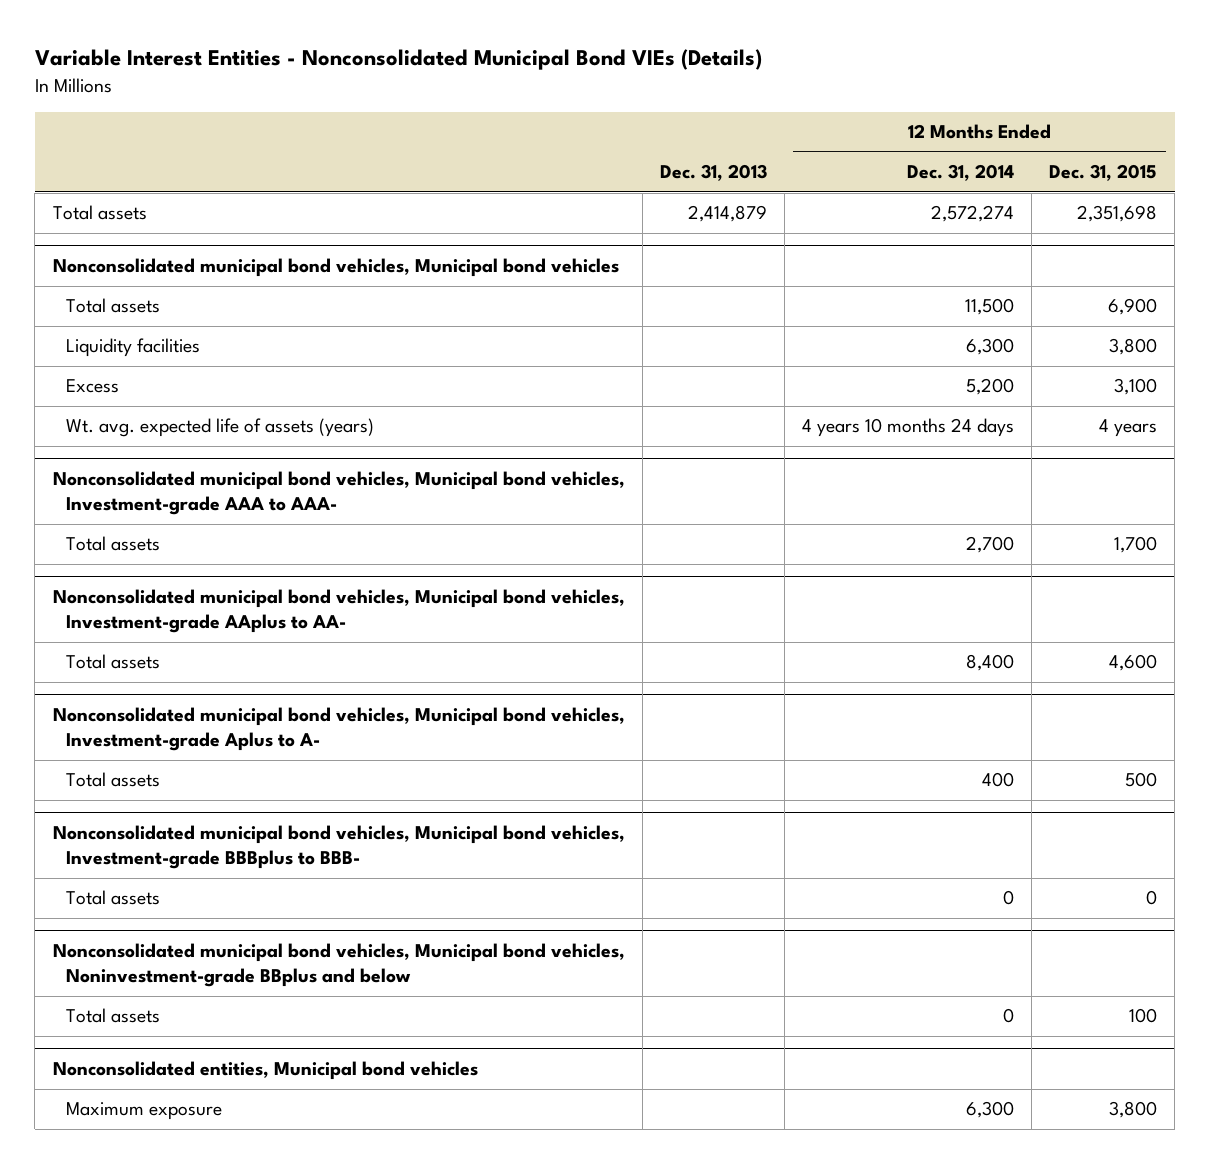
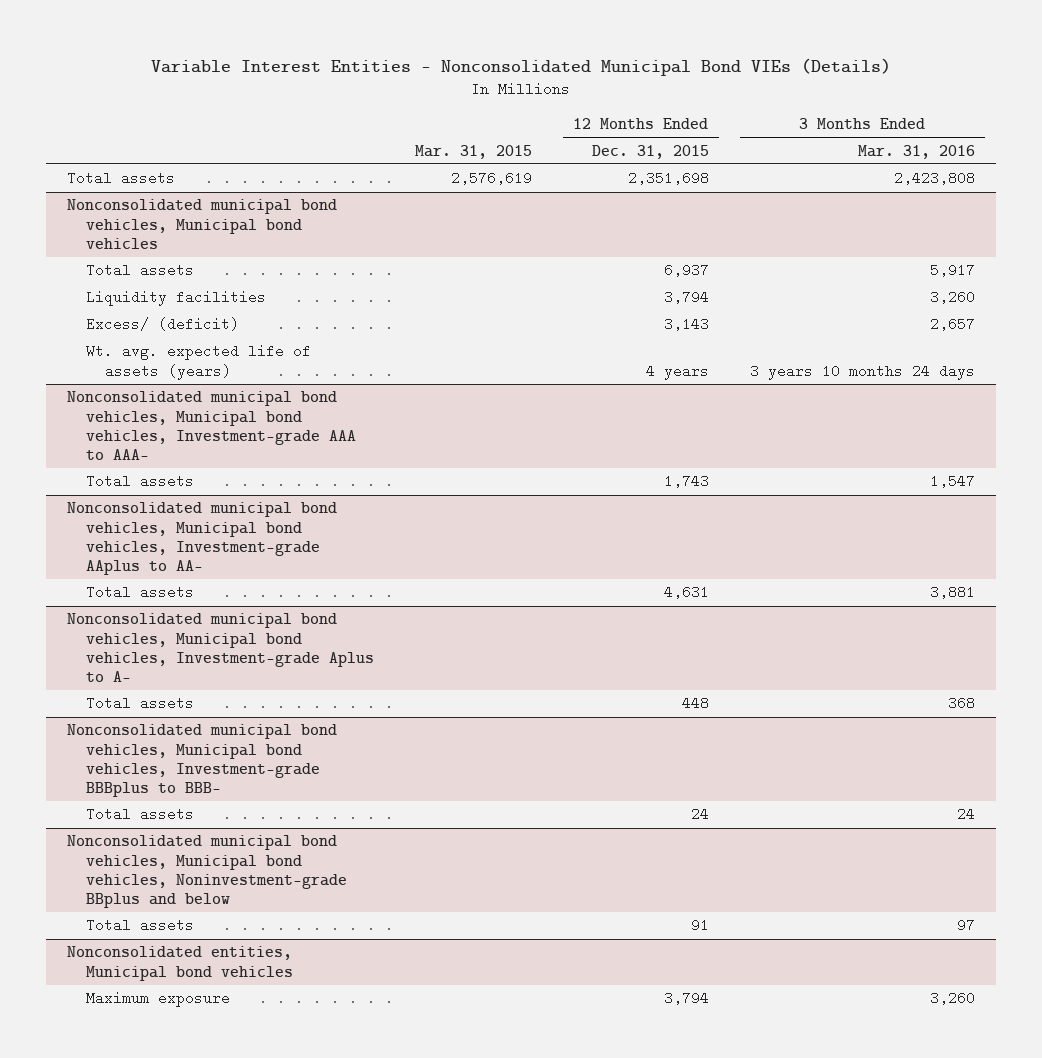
- | Dec. 31, 2013 | 12 Months Ended Dec. 31, 2014 | 12 Months Ended Dec. 31, 2015
+ | Mar. 31, 2015 | 12 Months Ended Dec. 31, 2015 | 3 Months Ended Mar. 31, 2016
@ Nonconsolidated municipal bond vehicles, Municipal bond vehicles
- Total assets | | 11,500 | 6,900
- Liquidity facilities | | 6,300 | 3,800
- Excess | | 5,200 | 3,100
+ Total assets | | 6,937 | 5,917
+ Liquidity facilities | | 3,794 | 3,260
+ Excess/ (deficit) | | 3,143 | 2,657
@ Nonconsolidated municipal bond vehicles, Municipal bond vehicles, Investment-grade AAA to AAA-
- Total assets | | 2,700 | 1,700
+ Total assets | | 1,743 | 1,547
@ Nonconsolidated municipal bond vehicles, Municipal bond vehicles, Investment-grade AAplus to AA-
- Total assets | | 8,400 | 4,600
+ Total assets | | 4,631 | 3,881
@ Nonconsolidated municipal bond vehicles, Municipal bond vehicles, Investment-grade Aplus to A-
- Total assets | | 400 | 500
+ Total assets | | 448 | 368
@ Nonconsolidated municipal bond vehicles, Municipal bond vehicles, Investment-grade BBBplus to BBB-
- Total assets | | 0 | 0
+ Total assets | | 24 | 24
@ Nonconsolidated municipal bond vehicles, Municipal bond vehicles, Noninvestment-grade BBplus and below
- Total assets | | 0 | 100
+ Total assets | | 91 | 97
@ Nonconsolidated entities, Municipal bond vehicles
- Maximum exposure | | 6,300 | 3,800
+ Maximum exposure | | 3,794 | 3,260

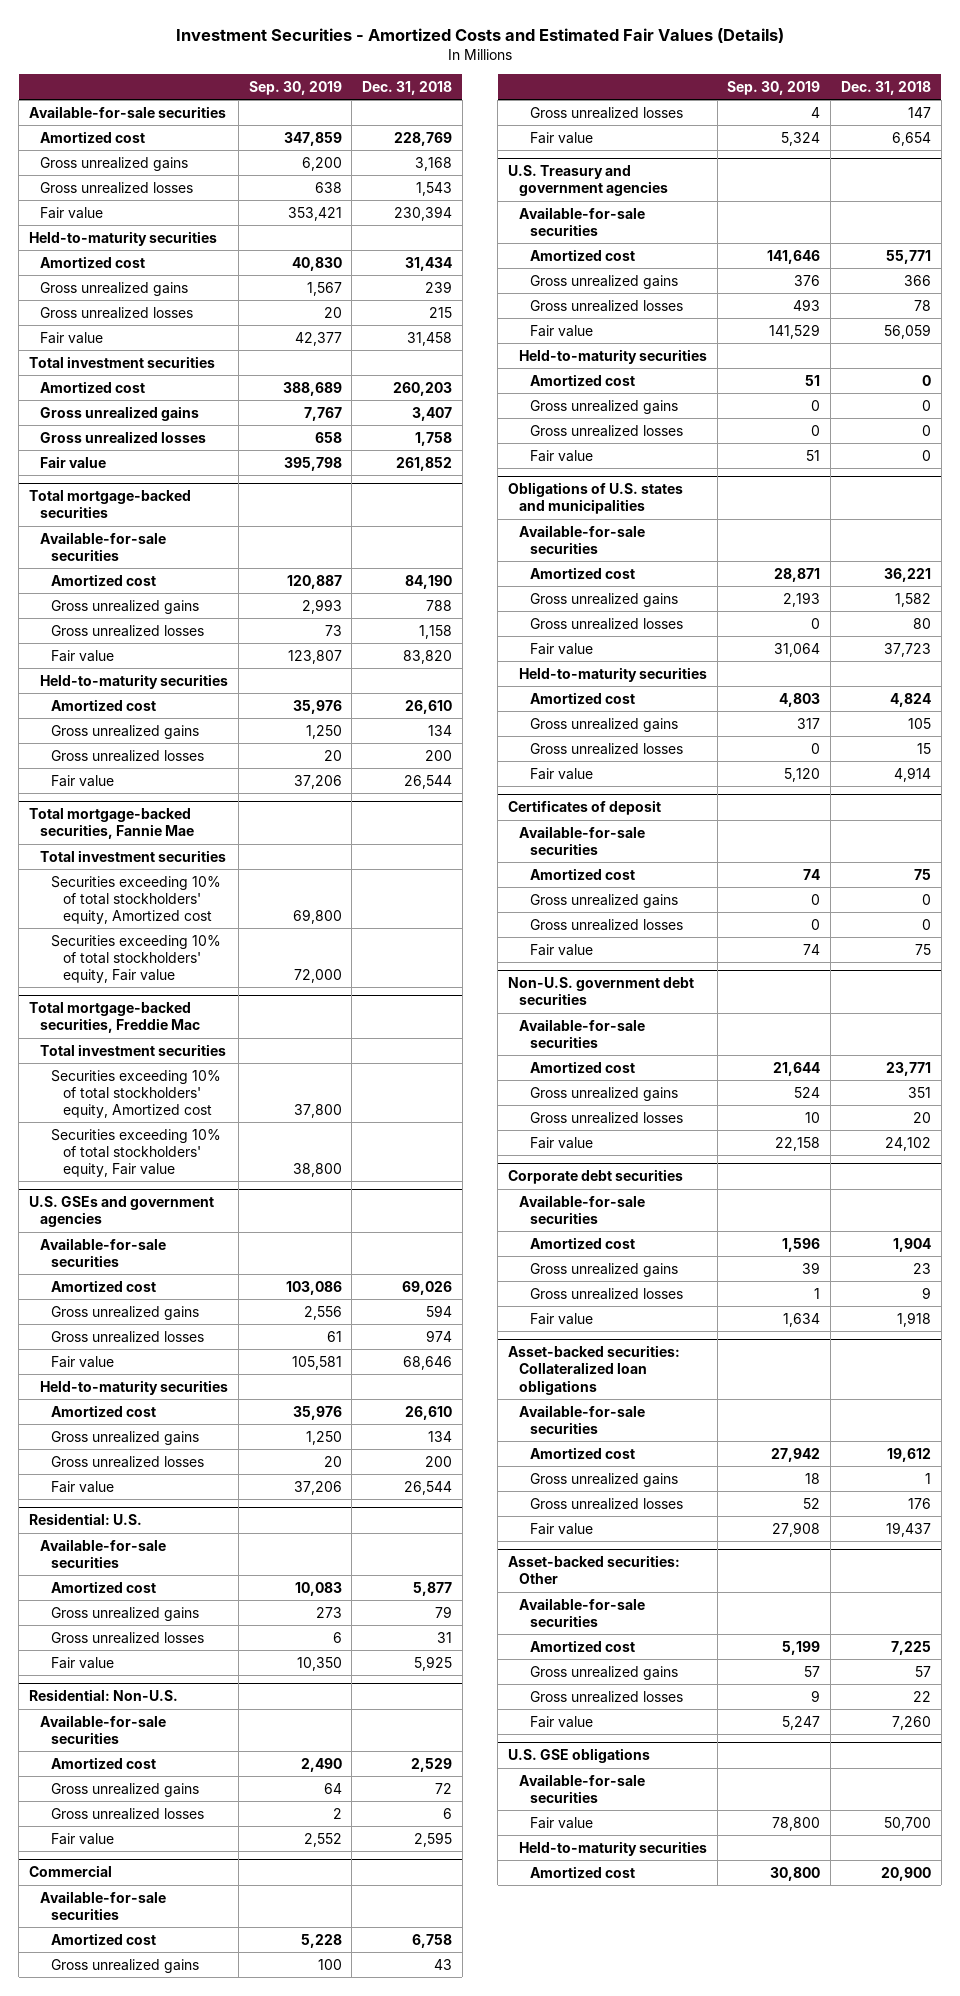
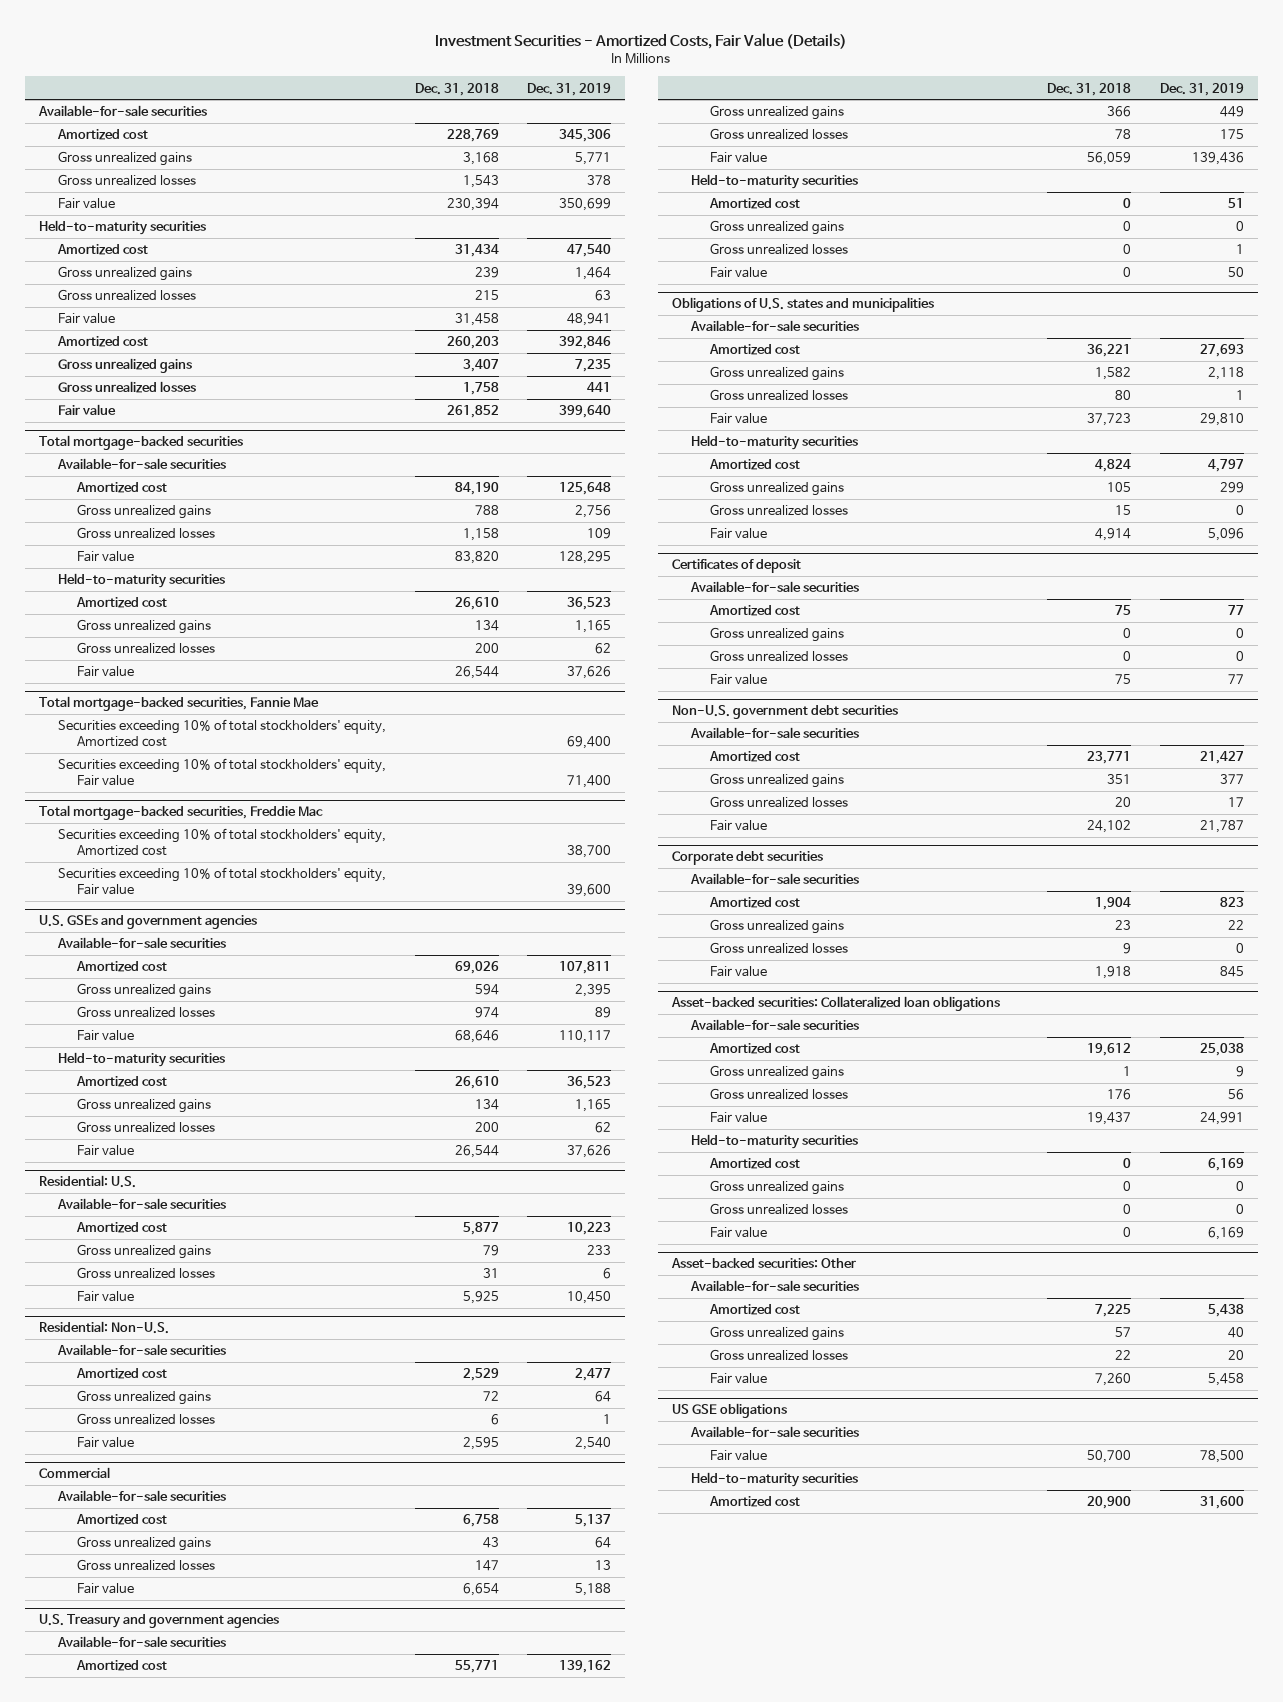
- Investment Securities - Amortized Costs and Estimated Fair Values (Details)
+ Investment Securities - Amortized Costs, Fair Value (Details)
- | Sep. 30, 2019 | Dec. 31, 2018
+ | Dec. 31, 2018 | Dec. 31, 2019
- Total investment securities
@ Total mortgage-backed securities, Fannie Mae
- Total investment securities
@ Total mortgage-backed securities, Freddie Mac
- Total investment securities
@ Asset-backed securities: Collateralized loan obligations
+ Held-to-maturity securities
+ Amortized cost | 0 | 6,169
+ Gross unrealized gains | 0 | 0
+ Gross unrealized losses | 0 | 0
+ Fair value | 0 | 6,169
- U.S. GSE obligations
+ US GSE obligations

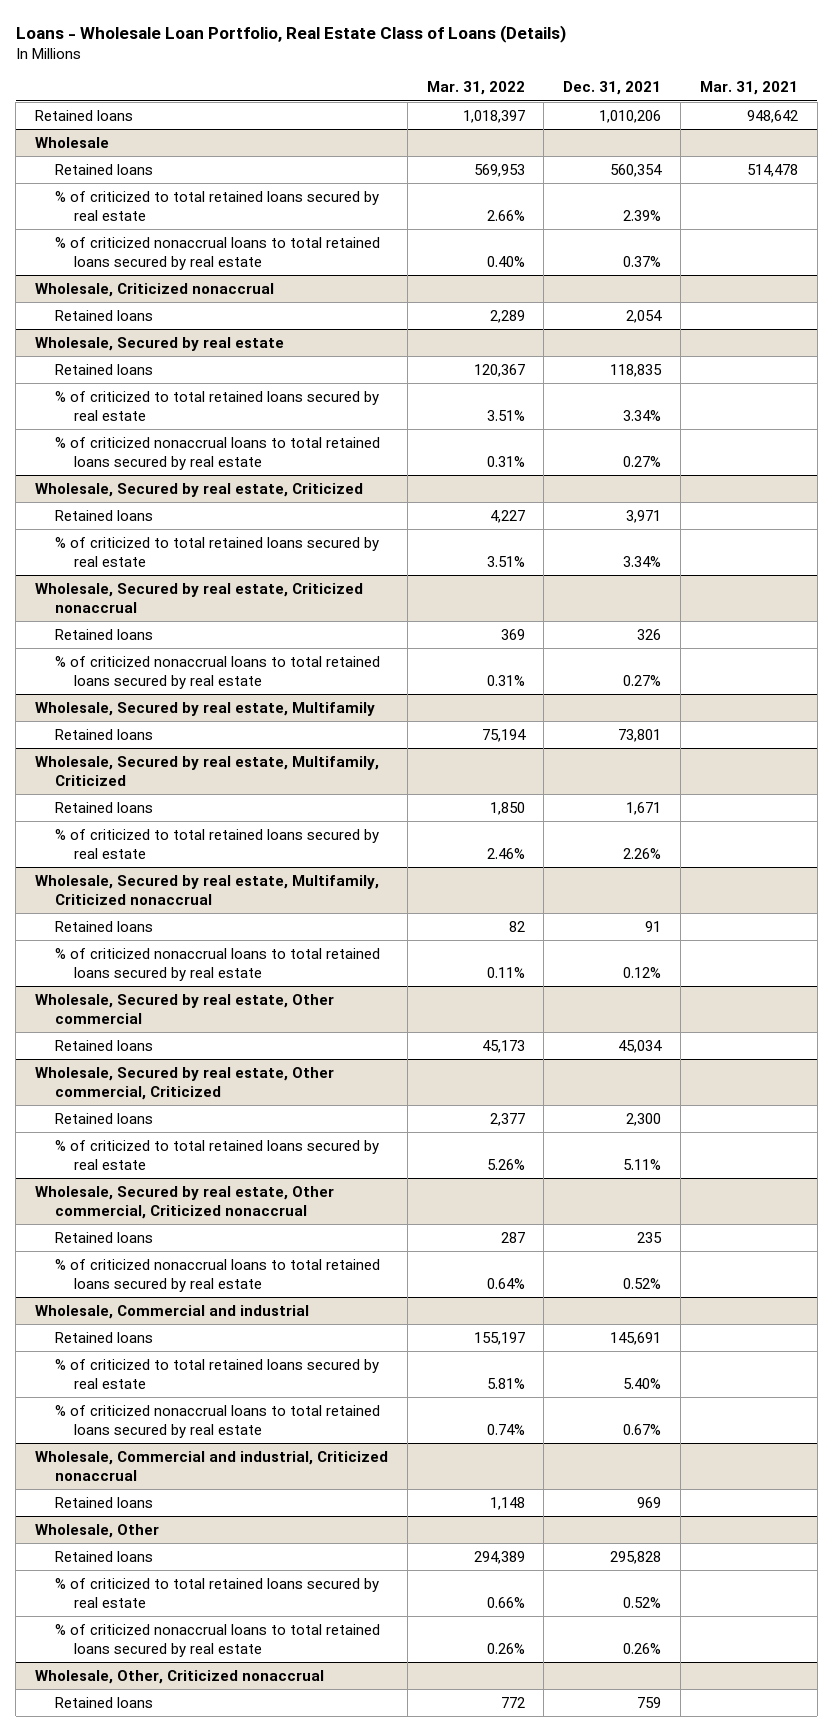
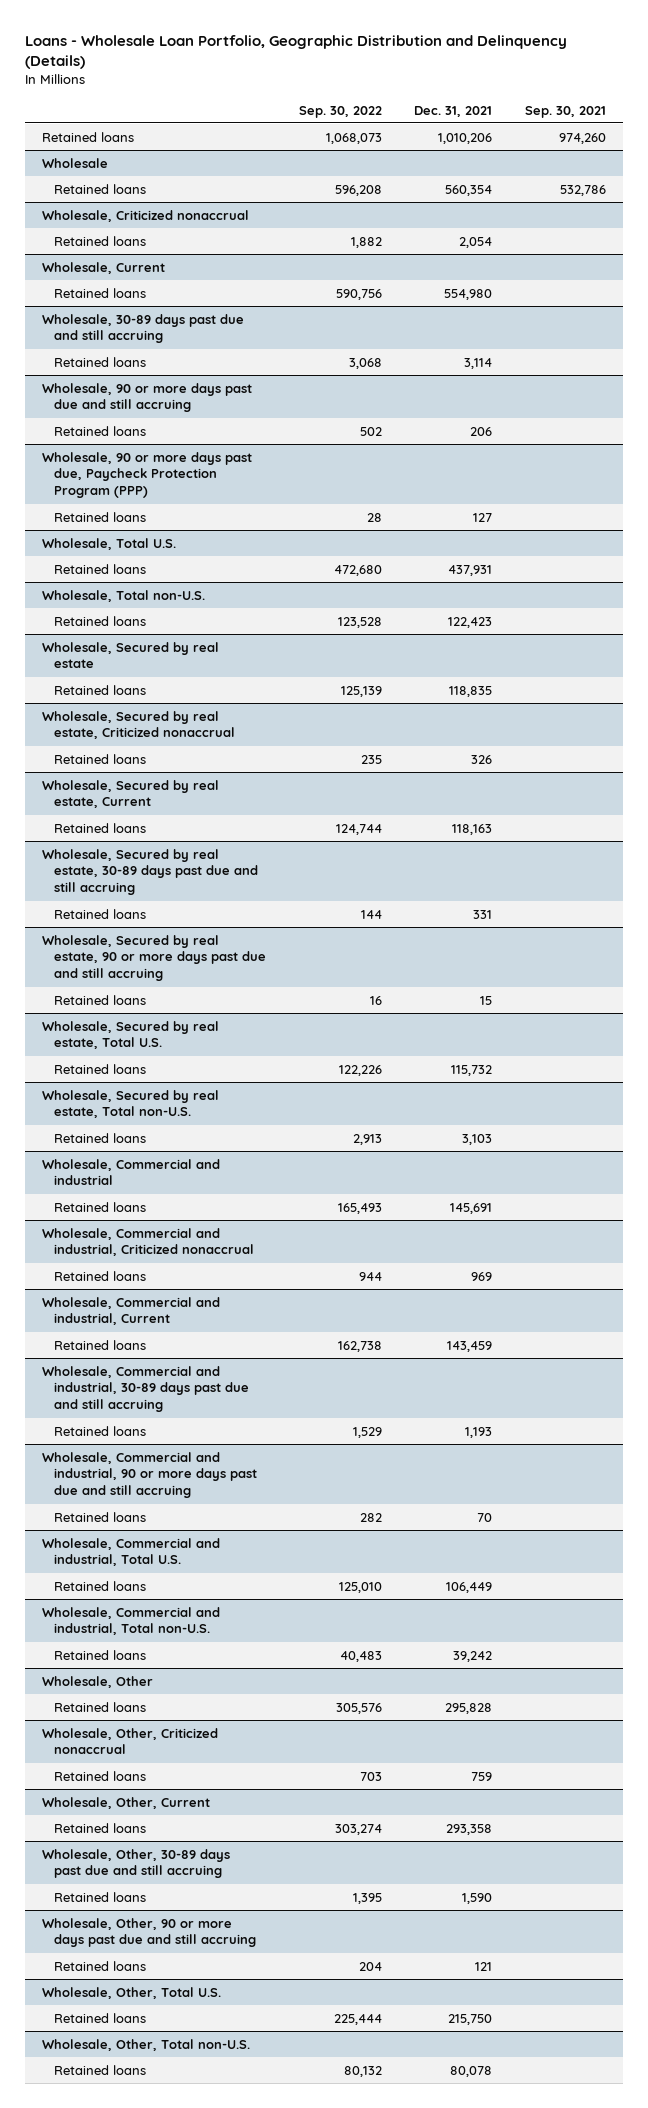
- Loans - Wholesale Loan Portfolio, Real Estate Class of Loans (Details)
+ Loans - Wholesale Loan Portfolio, Geographic Distribution and Delinquency (Details)
- | Mar. 31, 2022 | Dec. 31, 2021 | Mar. 31, 2021
+ | Sep. 30, 2022 | Dec. 31, 2021 | Sep. 30, 2021
@ Wholesale
- % of criticized to total retained loans secured by real estate | 2.66% | 2.39% |
- % of criticized nonaccrual loans to total retained loans secured by real estate | 0.40% | 0.37% |
+ Wholesale, Current
+ Retained loans | 590,756 | 554,980 |
+ Wholesale, 30-89 days past due and still accruing
+ Retained loans | 3,068 | 3,114 |
+ Wholesale, 90 or more days past due and still accruing
+ Retained loans | 502 | 206 |
+ Wholesale, 90 or more days past due, Paycheck Protection Program (PPP)
+ Retained loans | 28 | 127 |
+ Wholesale, Total U.S.
+ Retained loans | 472,680 | 437,931 |
+ Wholesale, Total non-U.S.
+ Retained loans | 123,528 | 122,423 |
@ Wholesale, Secured by real estate
- % of criticized to total retained loans secured by real estate | 3.51% | 3.34% |
- % of criticized nonaccrual loans to total retained loans secured by real estate | 0.31% | 0.27% |
- Wholesale, Secured by real estate, Criticized
- Retained loans | 4,227 | 3,971 |
- % of criticized to total retained loans secured by real estate | 3.51% | 3.34% |
@ Wholesale, Secured by real estate, Criticized nonaccrual
- % of criticized nonaccrual loans to total retained loans secured by real estate | 0.31% | 0.27% |
- Wholesale, Secured by real estate, Multifamily
- Retained loans | 75,194 | 73,801 |
- Wholesale, Secured by real estate, Multifamily, Criticized
- Retained loans | 1,850 | 1,671 |
- % of criticized to total retained loans secured by real estate | 2.46% | 2.26% |
- Wholesale, Secured by real estate, Multifamily, Criticized nonaccrual
- Retained loans | 82 | 91 |
- % of criticized nonaccrual loans to total retained loans secured by real estate | 0.11% | 0.12% |
- Wholesale, Secured by real estate, Other commercial
- Retained loans | 45,173 | 45,034 |
- Wholesale, Secured by real estate, Other commercial, Criticized
- Retained loans | 2,377 | 2,300 |
- % of criticized to total retained loans secured by real estate | 5.26% | 5.11% |
- Wholesale, Secured by real estate, Other commercial, Criticized nonaccrual
- Retained loans | 287 | 235 |
- % of criticized nonaccrual loans to total retained loans secured by real estate | 0.64% | 0.52% |
+ Wholesale, Secured by real estate, Current
+ Retained loans | 124,744 | 118,163 |
+ Wholesale, Secured by real estate, 30-89 days past due and still accruing
+ Retained loans | 144 | 331 |
+ Wholesale, Secured by real estate, 90 or more days past due and still accruing
+ Retained loans | 16 | 15 |
+ Wholesale, Secured by real estate, Total U.S.
+ Retained loans | 122,226 | 115,732 |
+ Wholesale, Secured by real estate, Total non-U.S.
+ Retained loans | 2,913 | 3,103 |
@ Wholesale, Commercial and industrial
- % of criticized to total retained loans secured by real estate | 5.81% | 5.40% |
- % of criticized nonaccrual loans to total retained loans secured by real estate | 0.74% | 0.67% |
+ Wholesale, Commercial and industrial, Current
+ Retained loans | 162,738 | 143,459 |
+ Wholesale, Commercial and industrial, 30-89 days past due and still accruing
+ Retained loans | 1,529 | 1,193 |
+ Wholesale, Commercial and industrial, 90 or more days past due and still accruing
+ Retained loans | 282 | 70 |
+ Wholesale, Commercial and industrial, Total U.S.
+ Retained loans | 125,010 | 106,449 |
+ Wholesale, Commercial and industrial, Total non-U.S.
+ Retained loans | 40,483 | 39,242 |
@ Wholesale, Other
- % of criticized to total retained loans secured by real estate | 0.66% | 0.52% |
- % of criticized nonaccrual loans to total retained loans secured by real estate | 0.26% | 0.26% |
+ Wholesale, Other, Current
+ Retained loans | 303,274 | 293,358 |
+ Wholesale, Other, 30-89 days past due and still accruing
+ Retained loans | 1,395 | 1,590 |
+ Wholesale, Other, 90 or more days past due and still accruing
+ Retained loans | 204 | 121 |
+ Wholesale, Other, Total U.S.
+ Retained loans | 225,444 | 215,750 |
+ Wholesale, Other, Total non-U.S.
+ Retained loans | 80,132 | 80,078 |

